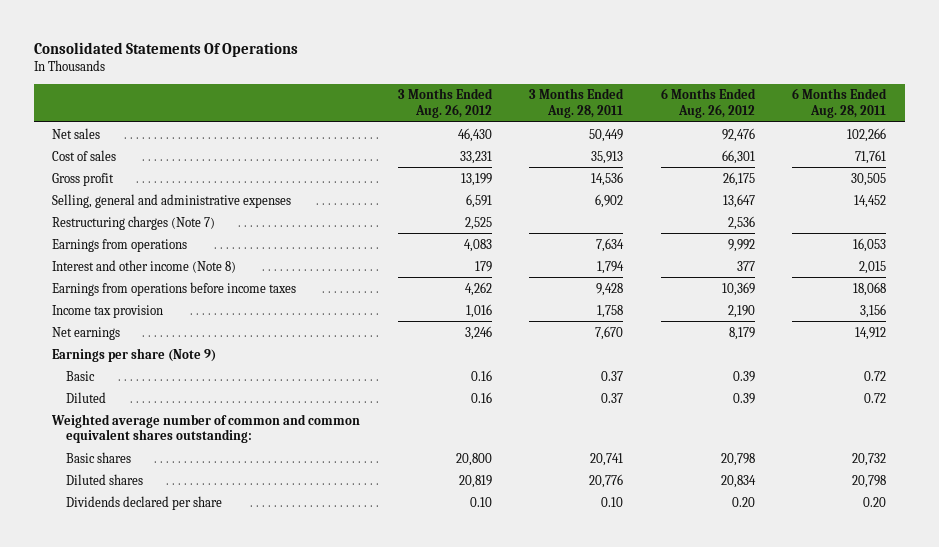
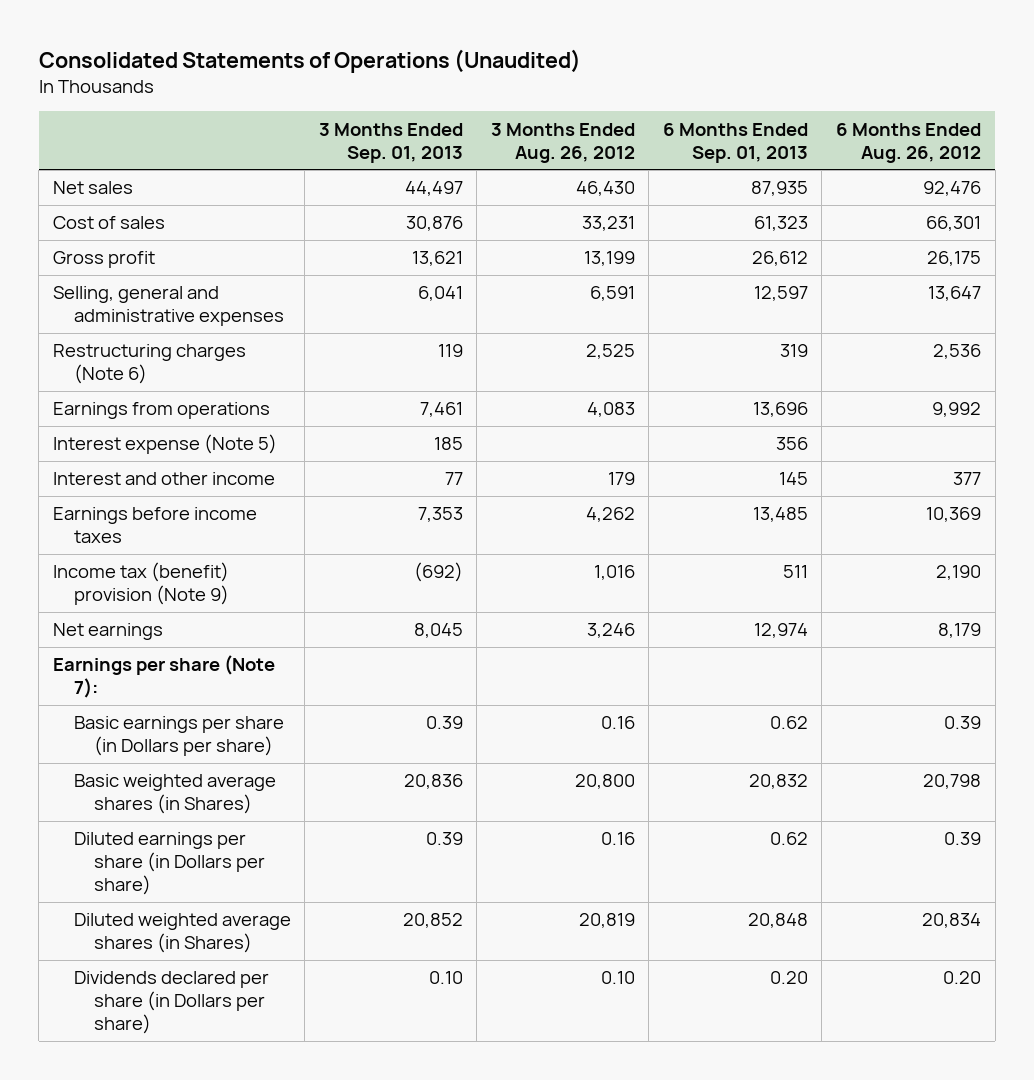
- Consolidated Statements Of Operations
+ Consolidated Statements of Operations (Unaudited)
- | 3 Months Ended Aug. 26, 2012 | 3 Months Ended Aug. 28, 2011 | 6 Months Ended Aug. 26, 2012 | 6 Months Ended Aug. 28, 2011
+ | 3 Months Ended Sep. 01, 2013 | 3 Months Ended Aug. 26, 2012 | 6 Months Ended Sep. 01, 2013 | 6 Months Ended Aug. 26, 2012
- Restructuring charges (Note 7) | 2,525 | | 2,536 |
+ Restructuring charges (Note 6) | 119 | 2,525 | 319 | 2,536
- Interest and other income (Note 8) | 179 | 1,794 | 377 | 2,015
- Earnings from operations before income taxes | 4,262 | 9,428 | 10,369 | 18,068
- Income tax provision | 1,016 | 1,758 | 2,190 | 3,156
+ Interest expense (Note 5) | 185 | | 356 |
+ Interest and other income | 77 | 179 | 145 | 377
+ Earnings before income taxes | 7,353 | 4,262 | 13,485 | 10,369
+ Income tax (benefit) provision (Note 9) | (692) | 1,016 | 511 | 2,190
- Earnings per share (Note 9)
- Basic | 0.16 | 0.37 | 0.39 | 0.72
- Diluted | 0.16 | 0.37 | 0.39 | 0.72
- Weighted average number of common and common equivalent shares outstanding:
- Basic shares | 20,800 | 20,741 | 20,798 | 20,732
- Diluted shares | 20,819 | 20,776 | 20,834 | 20,798
- Dividends declared per share | 0.10 | 0.10 | 0.20 | 0.20
+ Earnings per share (Note 7):
+ Basic earnings per share (in Dollars per share) | 0.39 | 0.16 | 0.62 | 0.39
+ Basic weighted average shares (in Shares) | 20,836 | 20,800 | 20,832 | 20,798
+ Diluted earnings per share (in Dollars per share) | 0.39 | 0.16 | 0.62 | 0.39
+ Diluted weighted average shares (in Shares) | 20,852 | 20,819 | 20,848 | 20,834
+ Dividends declared per share (in Dollars per share) | 0.10 | 0.10 | 0.20 | 0.20

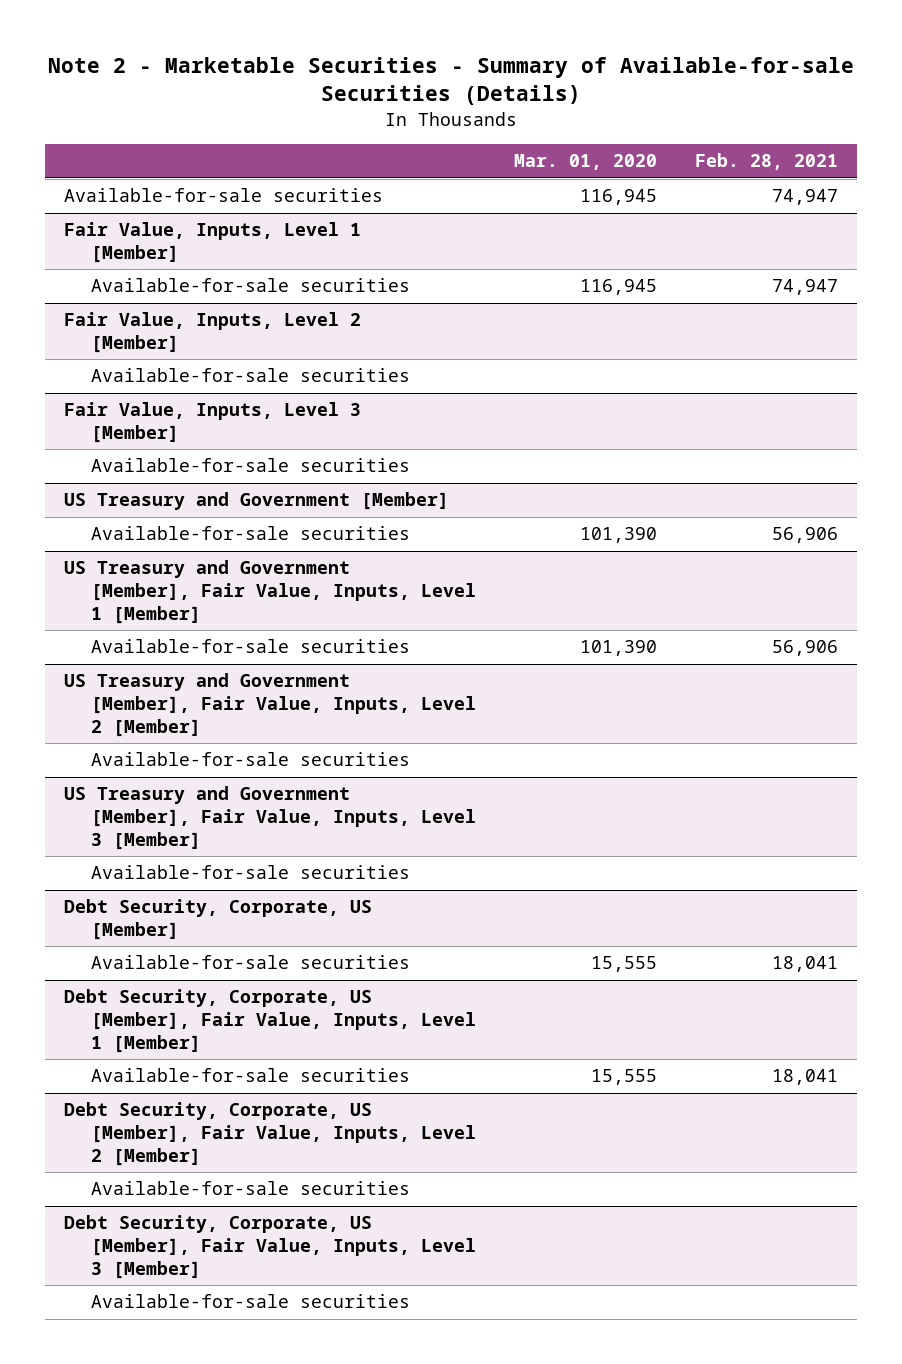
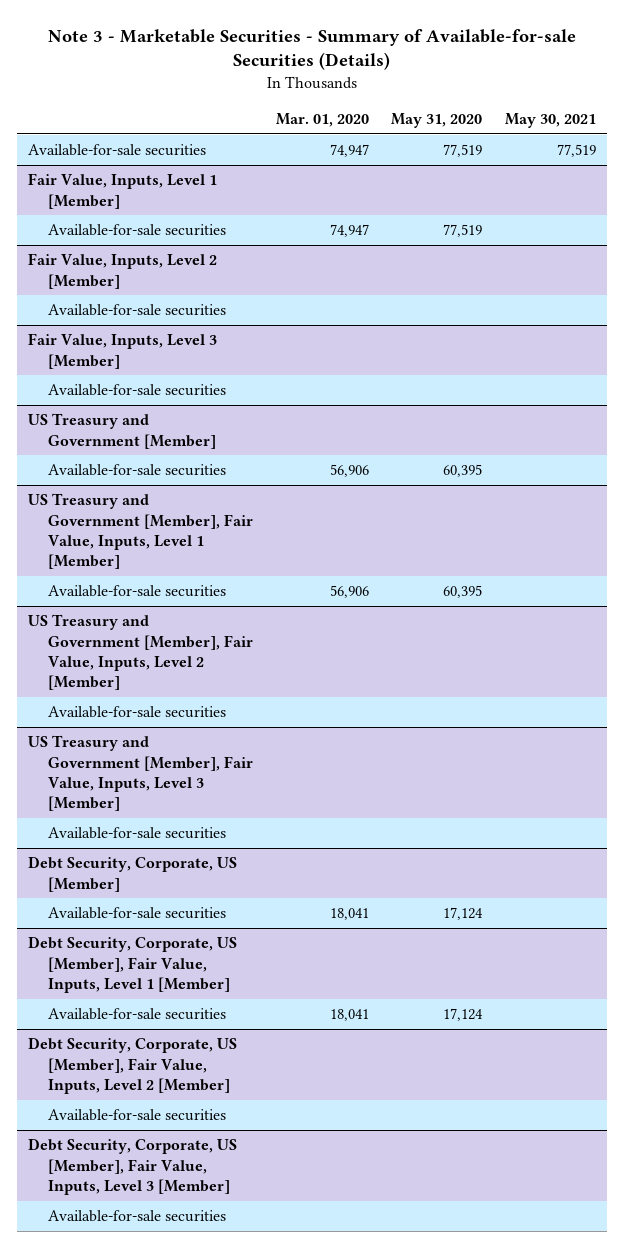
- Note 2 - Marketable Securities - Summary of Available-for-sale Securities (Details)
+ Note 3 - Marketable Securities - Summary of Available-for-sale Securities (Details)
- | Mar. 01, 2020 | Feb. 28, 2021
+ | Mar. 01, 2020 | May 31, 2020 | May 30, 2021
- Available-for-sale securities | 116,945 | 74,947
+ Available-for-sale securities | 74,947 | 77,519 | 77,519
@ Fair Value, Inputs, Level 1 [Member]
- Available-for-sale securities | 116,945 | 74,947
+ Available-for-sale securities | 74,947 | 77,519 |
@ US Treasury and Government [Member]
- Available-for-sale securities | 101,390 | 56,906
+ Available-for-sale securities | 56,906 | 60,395 |
@ US Treasury and Government [Member], Fair Value, Inputs, Level 1 [Member]
- Available-for-sale securities | 101,390 | 56,906
+ Available-for-sale securities | 56,906 | 60,395 |
@ Debt Security, Corporate, US [Member]
- Available-for-sale securities | 15,555 | 18,041
+ Available-for-sale securities | 18,041 | 17,124 |
@ Debt Security, Corporate, US [Member], Fair Value, Inputs, Level 1 [Member]
- Available-for-sale securities | 15,555 | 18,041
+ Available-for-sale securities | 18,041 | 17,124 |

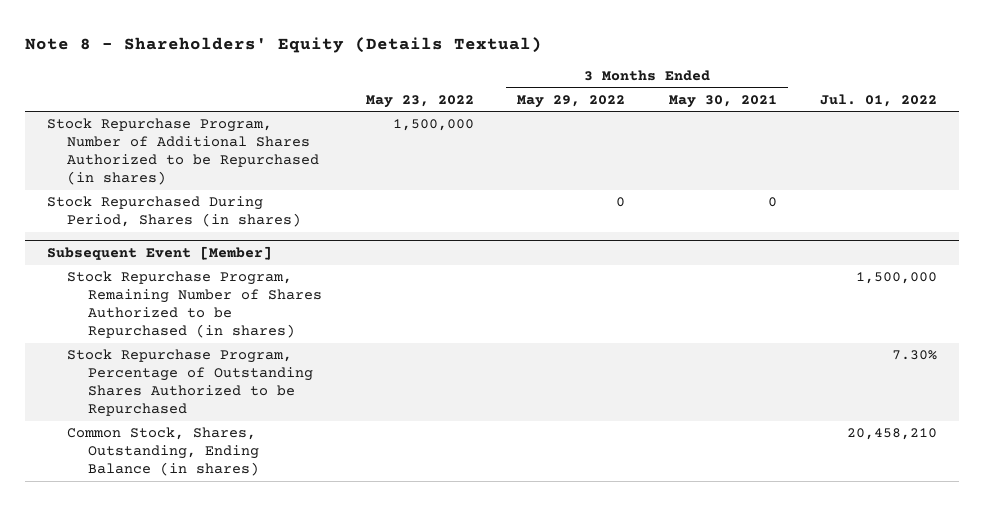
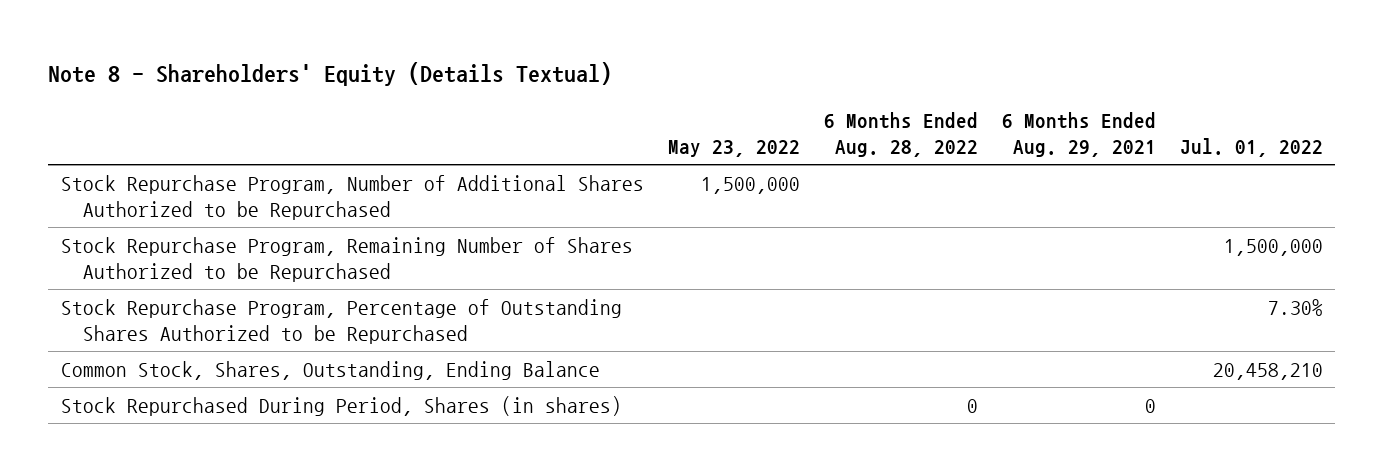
- | May 23, 2022 | 3 Months Ended May 29, 2022 | 3 Months Ended May 30, 2021 | Jul. 01, 2022
+ | May 23, 2022 | 6 Months Ended Aug. 28, 2022 | 6 Months Ended Aug. 29, 2021 | Jul. 01, 2022
- Stock Repurchase Program, Number of Additional Shares Authorized to be Repurchased (in shares) | 1,500,000 | | |
- Subsequent Event [Member]
- Stock Repurchase Program, Remaining Number of Shares Authorized to be Repurchased (in shares) | | | | 1,500,000
+ Stock Repurchase Program, Number of Additional Shares Authorized to be Repurchased | 1,500,000 | | |
+ Stock Repurchase Program, Remaining Number of Shares Authorized to be Repurchased | | | | 1,500,000
- Common Stock, Shares, Outstanding, Ending Balance (in shares) | | | | 20,458,210
+ Common Stock, Shares, Outstanding, Ending Balance | | | | 20,458,210
moved down: Stock Repurchased During Period, Shares (in shares) | | 0 | 0 |

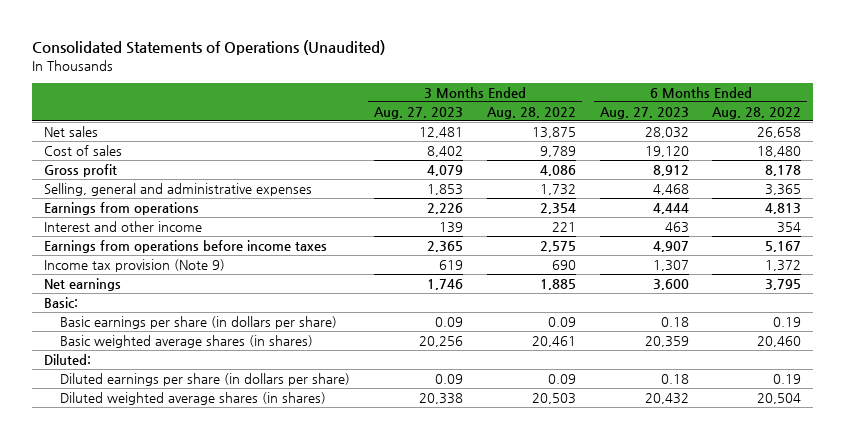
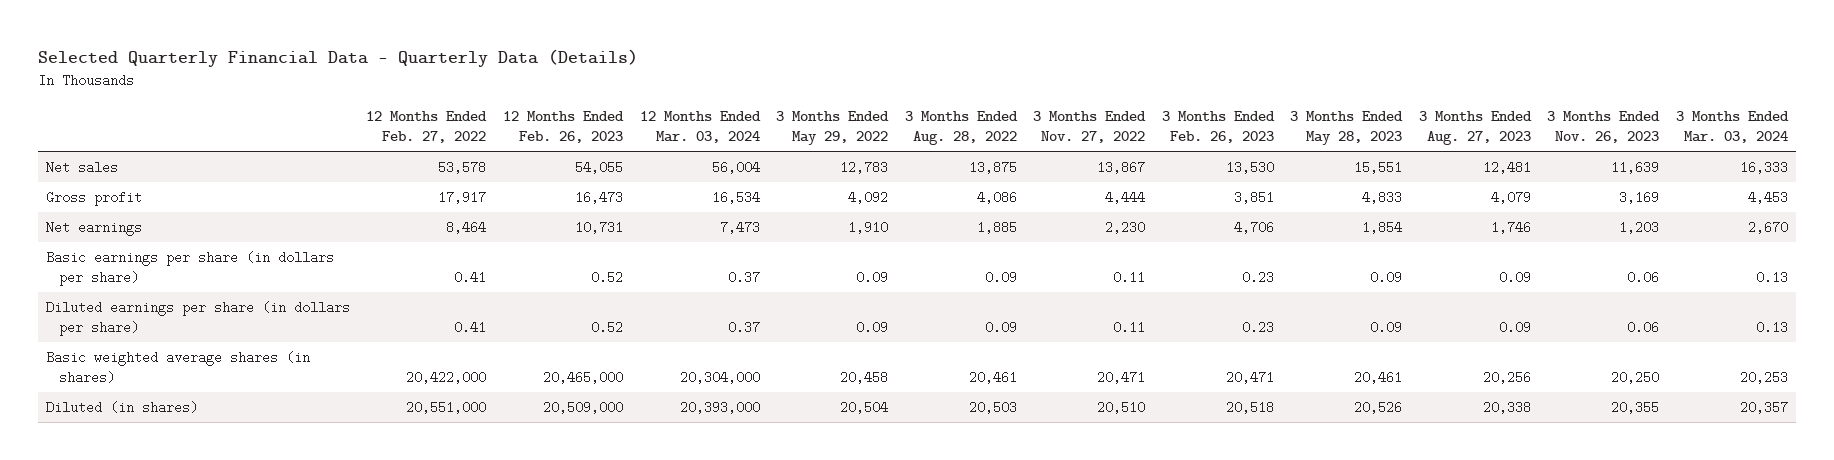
- Consolidated Statements of Operations (Unaudited)
+ Selected Quarterly Financial Data - Quarterly Data (Details)
- | 3 Months Ended Aug. 27, 2023 | 3 Months Ended Aug. 28, 2022 | 6 Months Ended Aug. 27, 2023 | 6 Months Ended Aug. 28, 2022
+ | 12 Months Ended Feb. 27, 2022 | 12 Months Ended Feb. 26, 2023 | 12 Months Ended Mar. 03, 2024 | 3 Months Ended May 29, 2022 | 3 Months Ended Aug. 28, 2022 | 3 Months Ended Nov. 27, 2022 | 3 Months Ended Feb. 26, 2023 | 3 Months Ended May 28, 2023 | 3 Months Ended Aug. 27, 2023 | 3 Months Ended Nov. 26, 2023 | 3 Months Ended Mar. 03, 2024
- Cost of sales | 8,402 | 9,789 | 19,120 | 18,480
- Selling, general and administrative expenses | 1,853 | 1,732 | 4,468 | 3,365
- Earnings from operations | 2,226 | 2,354 | 4,444 | 4,813
- Interest and other income | 139 | 221 | 463 | 354
- Earnings from operations before income taxes | 2,365 | 2,575 | 4,907 | 5,167
- Income tax provision (Note 9) | 619 | 690 | 1,307 | 1,372
- Basic:
- Diluted:
- Diluted weighted average shares (in shares) | 20,338 | 20,503 | 20,432 | 20,504
moved down: Basic weighted average shares (in shares) | 20,422,000 | 20,465,000 | 20,304,000 | 20,458 | 20,461 | 20,471 | 20,471 | 20,461 | 20,256 | 20,250 | 20,253
+ Diluted (in shares) | 20,551,000 | 20,509,000 | 20,393,000 | 20,504 | 20,503 | 20,510 | 20,518 | 20,526 | 20,338 | 20,355 | 20,357

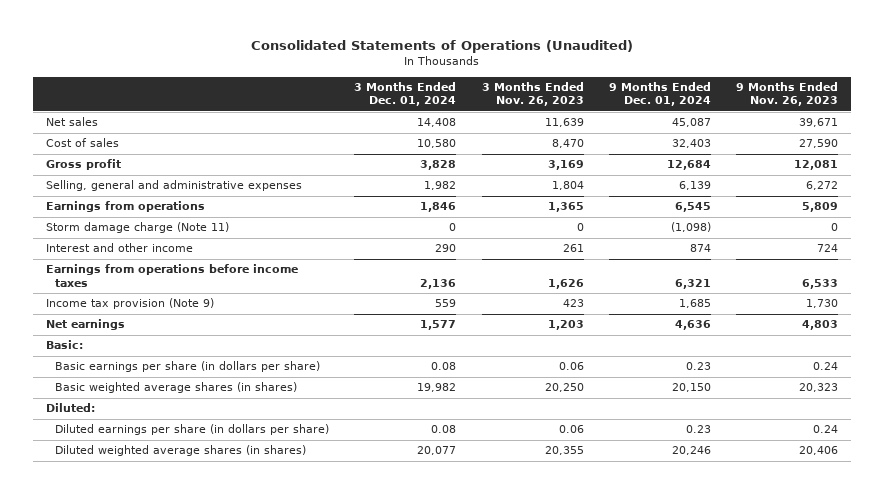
- Selected Quarterly Financial Data - Quarterly Data (Details)
+ Consolidated Statements of Operations (Unaudited)
- | 12 Months Ended Feb. 27, 2022 | 12 Months Ended Feb. 26, 2023 | 12 Months Ended Mar. 03, 2024 | 3 Months Ended May 29, 2022 | 3 Months Ended Aug. 28, 2022 | 3 Months Ended Nov. 27, 2022 | 3 Months Ended Feb. 26, 2023 | 3 Months Ended May 28, 2023 | 3 Months Ended Aug. 27, 2023 | 3 Months Ended Nov. 26, 2023 | 3 Months Ended Mar. 03, 2024
+ | 3 Months Ended Dec. 01, 2024 | 3 Months Ended Nov. 26, 2023 | 9 Months Ended Dec. 01, 2024 | 9 Months Ended Nov. 26, 2023
+ Cost of sales | 10,580 | 8,470 | 32,403 | 27,590
+ Selling, general and administrative expenses | 1,982 | 1,804 | 6,139 | 6,272
+ Earnings from operations | 1,846 | 1,365 | 6,545 | 5,809
+ Storm damage charge (Note 11) | 0 | 0 | (1,098) | 0
+ Interest and other income | 290 | 261 | 874 | 724
+ Earnings from operations before income taxes | 2,136 | 1,626 | 6,321 | 6,533
+ Income tax provision (Note 9) | 559 | 423 | 1,685 | 1,730
+ Basic:
- Diluted (in shares) | 20,551,000 | 20,509,000 | 20,393,000 | 20,504 | 20,503 | 20,510 | 20,518 | 20,526 | 20,338 | 20,355 | 20,357
+ Diluted:
moved down: Diluted earnings per share (in dollars per share) | 0.08 | 0.06 | 0.23 | 0.24
+ Diluted weighted average shares (in shares) | 20,077 | 20,355 | 20,246 | 20,406

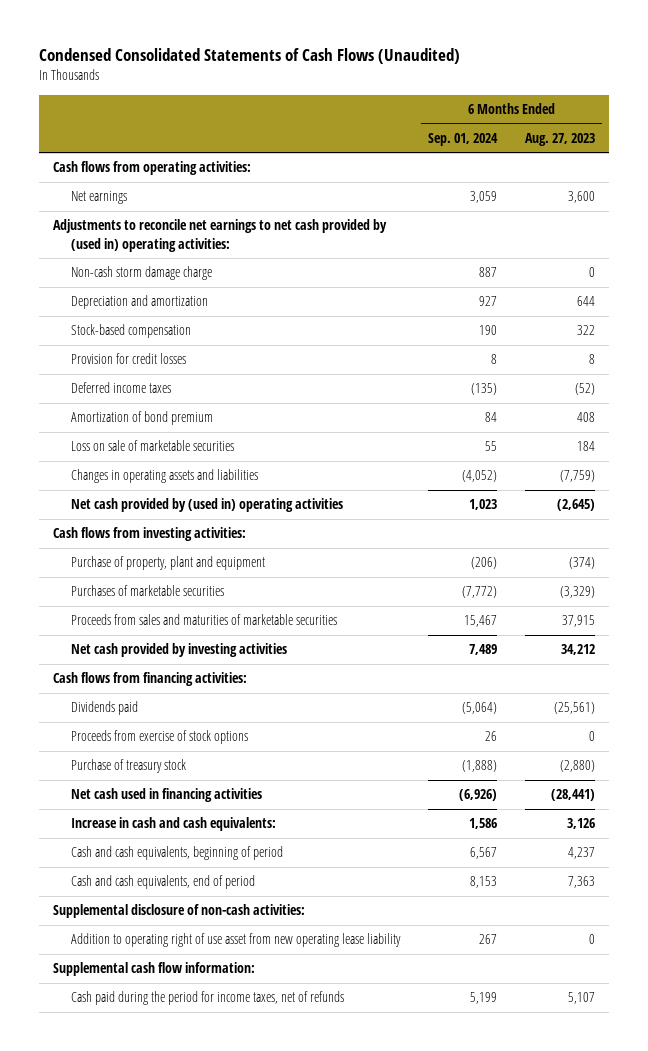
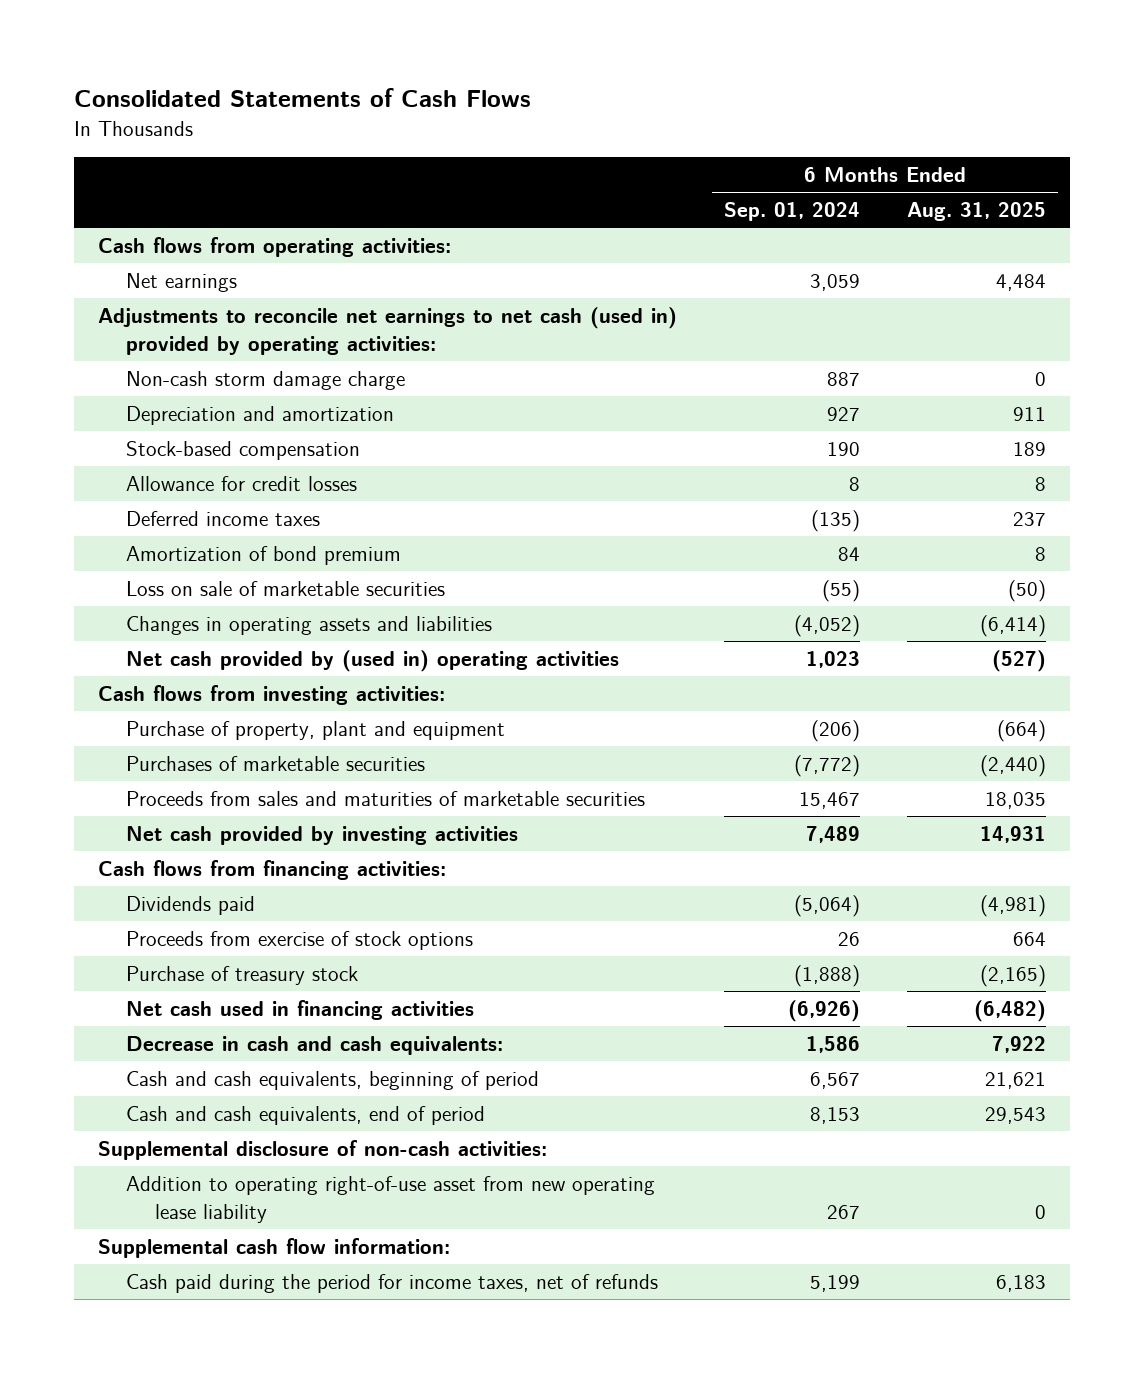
- Condensed Consolidated Statements of Cash Flows (Unaudited)
+ Consolidated Statements of Cash Flows
- | 6 Months Ended Sep. 01, 2024 | 6 Months Ended Aug. 27, 2023
+ | 6 Months Ended Sep. 01, 2024 | 6 Months Ended Aug. 31, 2025
- Adjustments to reconcile net earnings to net cash provided by (used in) operating activities:
+ Adjustments to reconcile net earnings to net cash (used in) provided by operating activities:
- Provision for credit losses | 8 | 8
+ Allowance for credit losses | 8 | 8
- Loss on sale of marketable securities | 55 | 184
+ Loss on sale of marketable securities | (55) | (50)
- Increase in cash and cash equivalents: | 1,586 | 3,126
+ Decrease in cash and cash equivalents: | 1,586 | 7,922
- Addition to operating right of use asset from new operating lease liability | 267 | 0
+ Addition to operating right-of-use asset from new operating lease liability | 267 | 0

